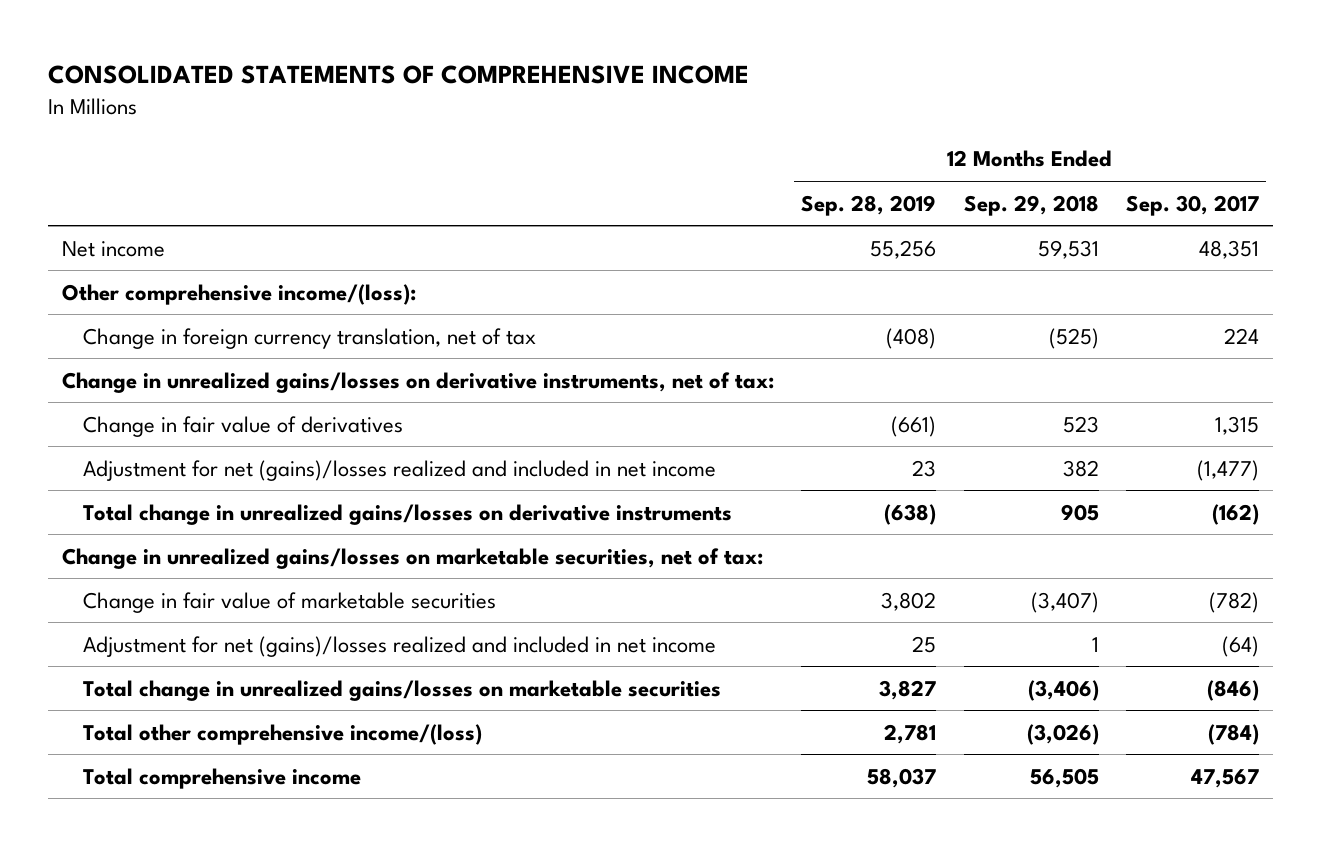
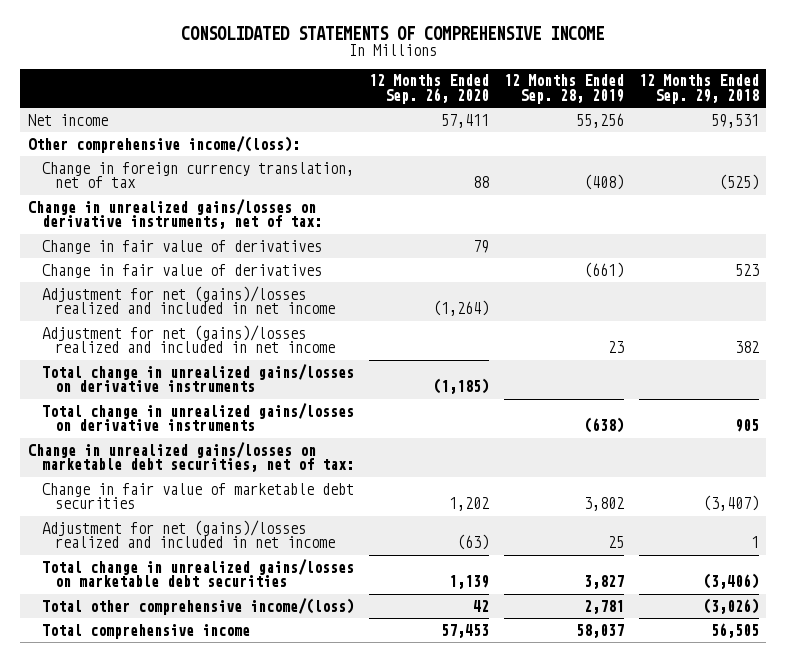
- | 12 Months Ended Sep. 28, 2019 | 12 Months Ended Sep. 29, 2018 | 12 Months Ended Sep. 30, 2017
+ | 12 Months Ended Sep. 26, 2020 | 12 Months Ended Sep. 28, 2019 | 12 Months Ended Sep. 29, 2018
+ Change in fair value of derivatives | 79 | |
+ Adjustment for net (gains)/losses realized and included in net income | (1,264) | |
+ Total change in unrealized gains/losses on derivative instruments | (1,185) | |
- Change in unrealized gains/losses on marketable securities, net of tax:
- Change in fair value of marketable securities | 3,802 | (3,407) | (782)
+ Change in unrealized gains/losses on marketable debt securities, net of tax:
+ Change in fair value of marketable debt securities | 1,202 | 3,802 | (3,407)
- Total change in unrealized gains/losses on marketable securities | 3,827 | (3,406) | (846)
+ Total change in unrealized gains/losses on marketable debt securities | 1,139 | 3,827 | (3,406)

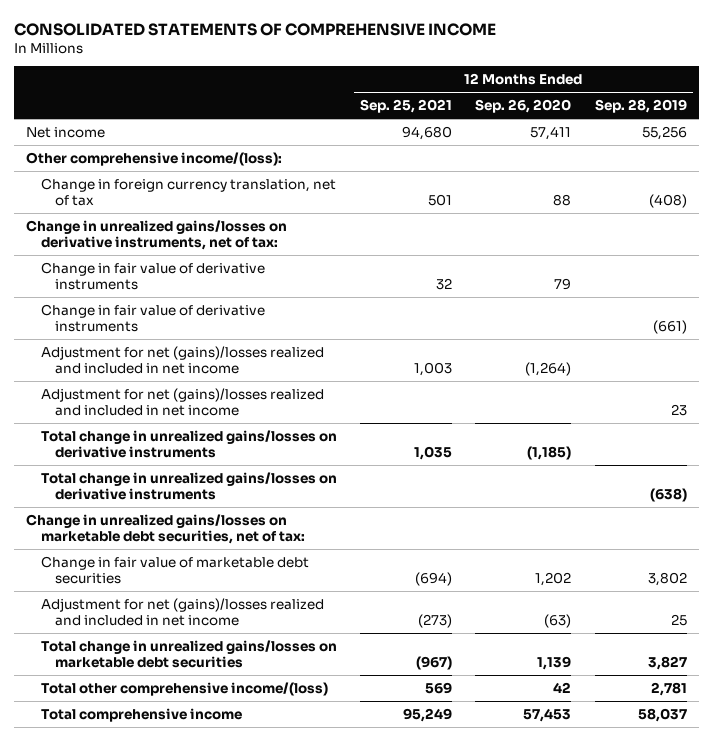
- | 12 Months Ended Sep. 26, 2020 | 12 Months Ended Sep. 28, 2019 | 12 Months Ended Sep. 29, 2018
+ | 12 Months Ended Sep. 25, 2021 | 12 Months Ended Sep. 26, 2020 | 12 Months Ended Sep. 28, 2019
- Change in fair value of derivatives | 79 | |
- Change in fair value of derivatives | | (661) | 523
+ Change in fair value of derivative instruments | 32 | 79 |
+ Change in fair value of derivative instruments | | | (661)

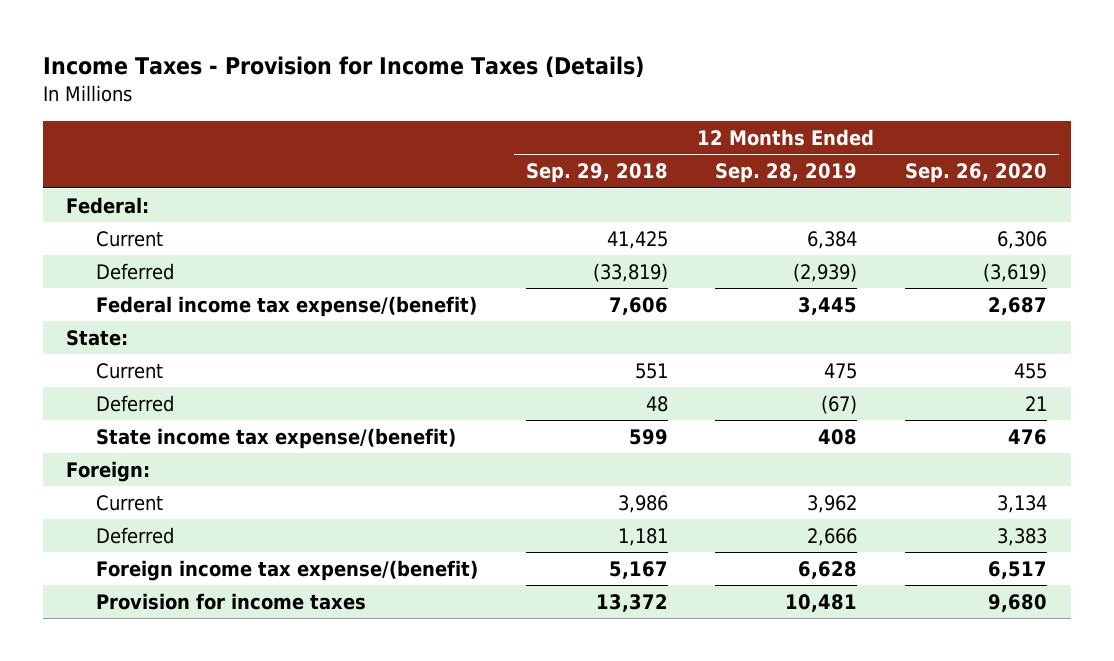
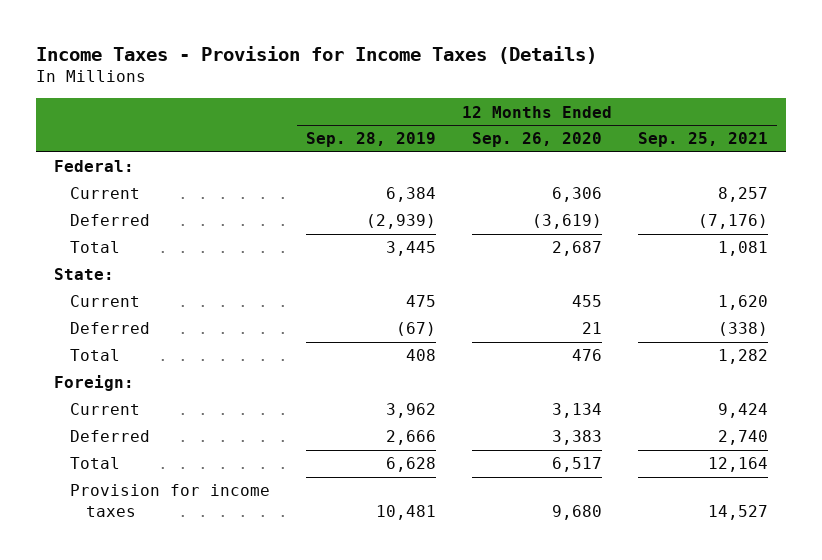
- | 12 Months Ended Sep. 29, 2018 | 12 Months Ended Sep. 28, 2019 | 12 Months Ended Sep. 26, 2020
+ | 12 Months Ended Sep. 28, 2019 | 12 Months Ended Sep. 26, 2020 | 12 Months Ended Sep. 25, 2021
- Federal income tax expense/(benefit) | 7,606 | 3,445 | 2,687
+ Total | 3,445 | 2,687 | 1,081
- State income tax expense/(benefit) | 599 | 408 | 476
+ Total | 408 | 476 | 1,282
- Foreign income tax expense/(benefit) | 5,167 | 6,628 | 6,517
+ Total | 6,628 | 6,517 | 12,164

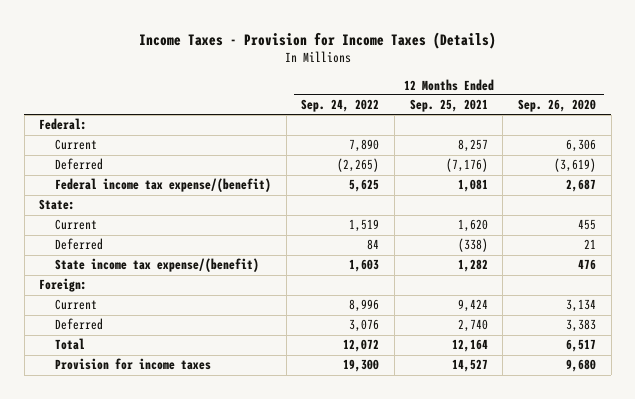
- | 12 Months Ended Sep. 28, 2019 | 12 Months Ended Sep. 26, 2020 | 12 Months Ended Sep. 25, 2021
+ | 12 Months Ended Sep. 24, 2022 | 12 Months Ended Sep. 25, 2021 | 12 Months Ended Sep. 26, 2020
- Total | 3,445 | 2,687 | 1,081
+ Federal income tax expense/(benefit) | 5,625 | 1,081 | 2,687
- Total | 408 | 476 | 1,282
+ State income tax expense/(benefit) | 1,603 | 1,282 | 476

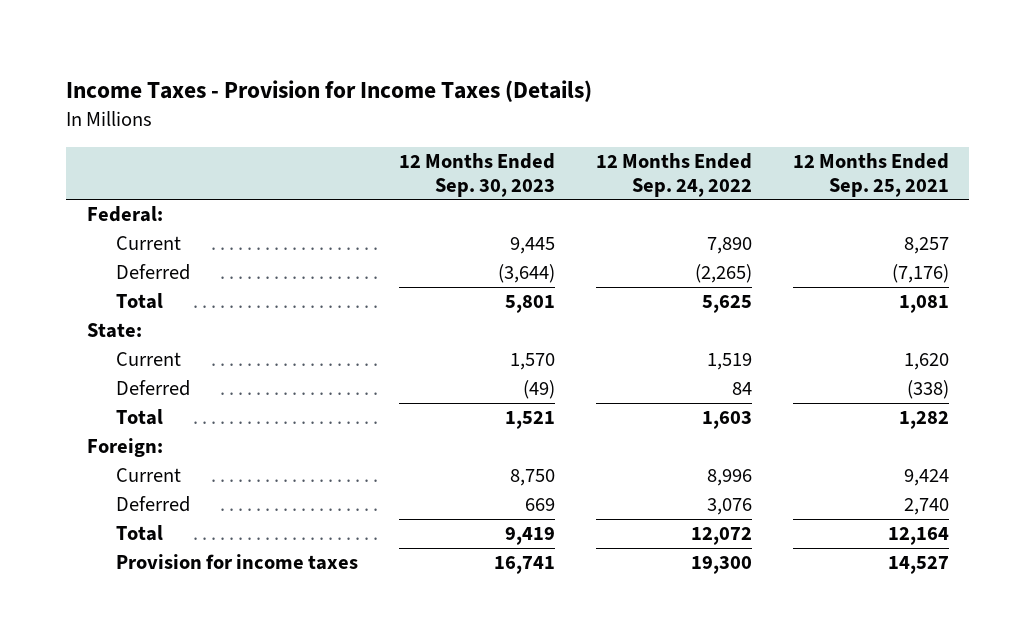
- | 12 Months Ended Sep. 24, 2022 | 12 Months Ended Sep. 25, 2021 | 12 Months Ended Sep. 26, 2020
+ | 12 Months Ended Sep. 30, 2023 | 12 Months Ended Sep. 24, 2022 | 12 Months Ended Sep. 25, 2021
- Federal income tax expense/(benefit) | 5,625 | 1,081 | 2,687
+ Total | 5,801 | 5,625 | 1,081
- State income tax expense/(benefit) | 1,603 | 1,282 | 476
+ Total | 1,521 | 1,603 | 1,282

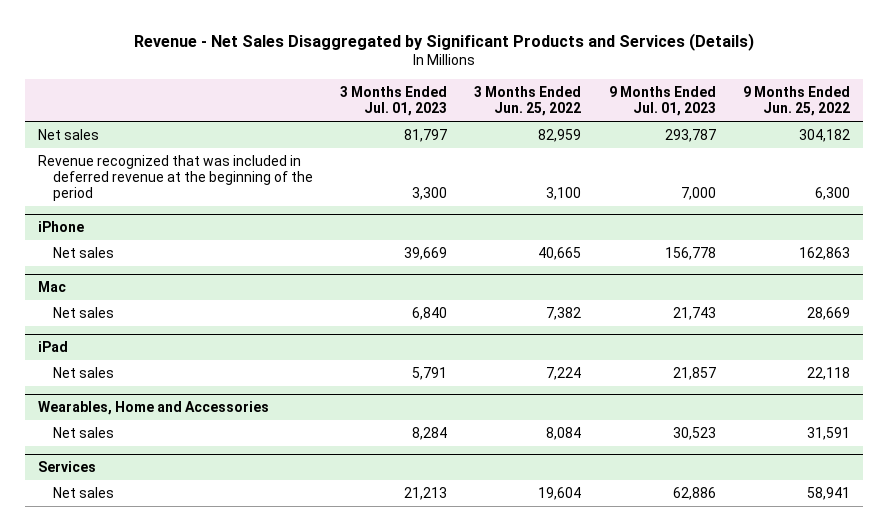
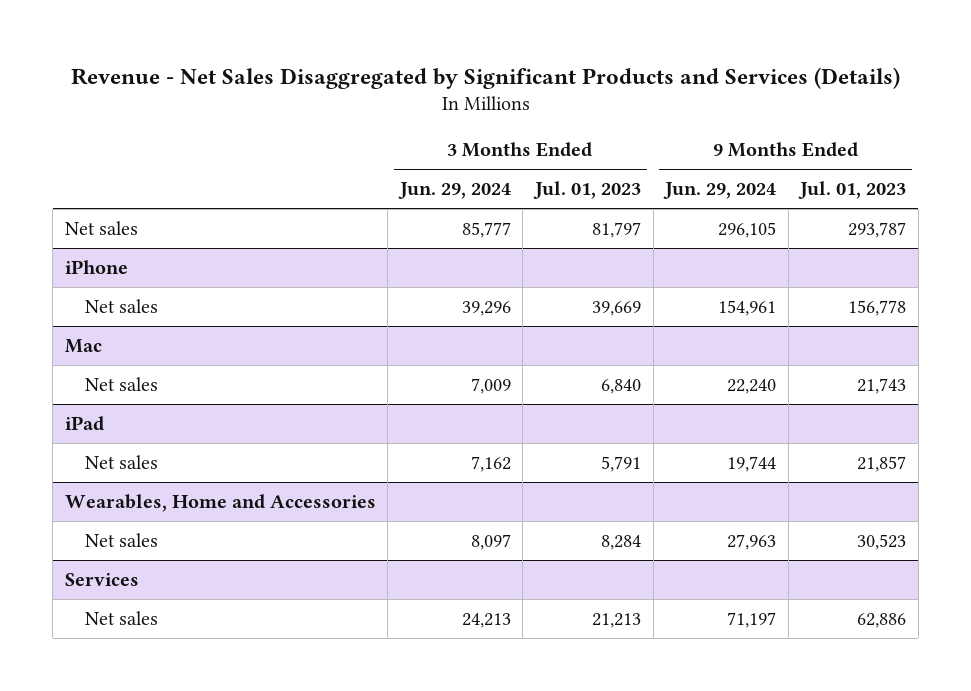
- | 3 Months Ended Jul. 01, 2023 | 3 Months Ended Jun. 25, 2022 | 9 Months Ended Jul. 01, 2023 | 9 Months Ended Jun. 25, 2022
+ | 3 Months Ended Jun. 29, 2024 | 3 Months Ended Jul. 01, 2023 | 9 Months Ended Jun. 29, 2024 | 9 Months Ended Jul. 01, 2023
- Revenue recognized that was included in deferred revenue at the beginning of the period | 3,300 | 3,100 | 7,000 | 6,300

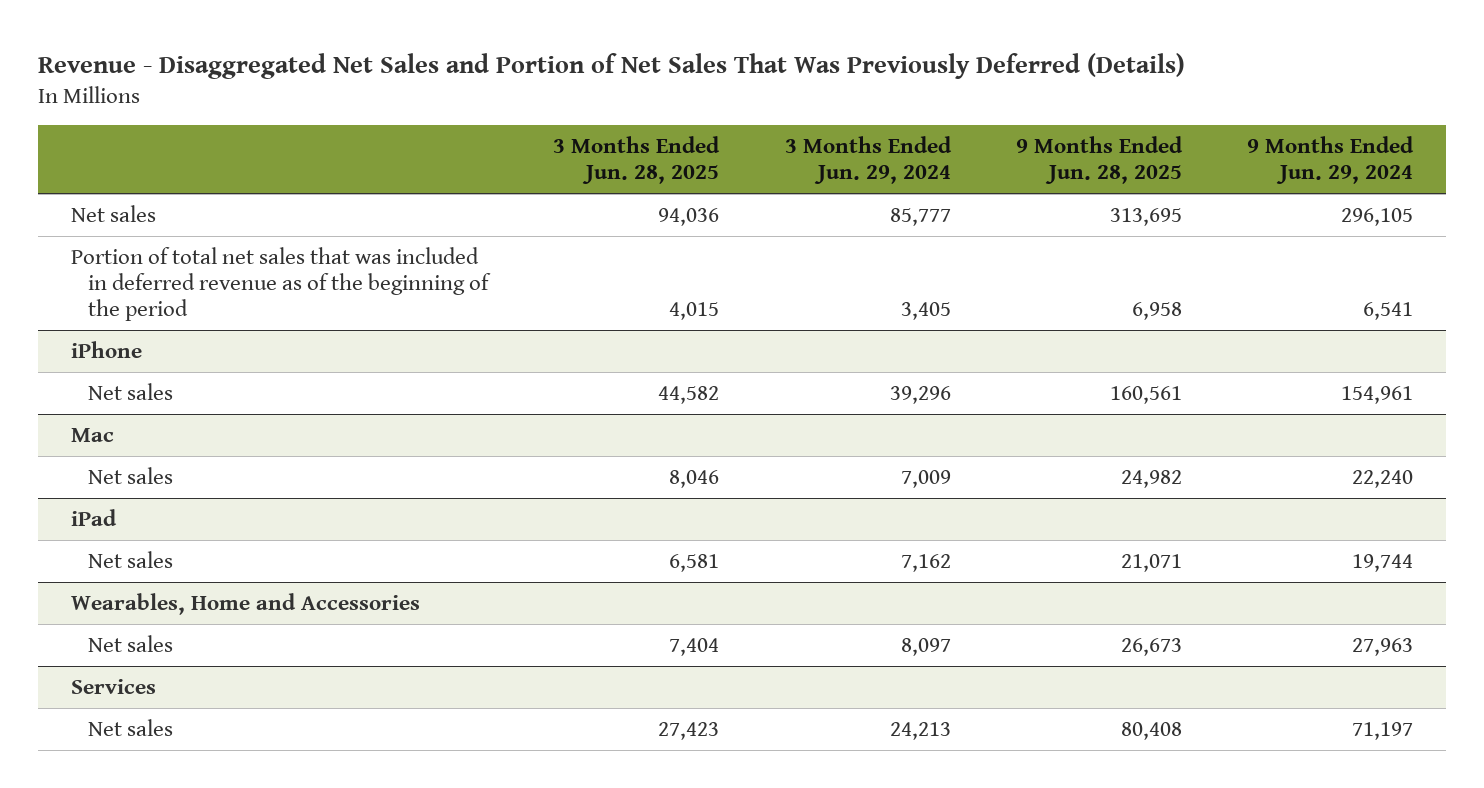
- Revenue - Net Sales Disaggregated by Significant Products and Services (Details)
+ Revenue - Disaggregated Net Sales and Portion of Net Sales That Was Previously Deferred (Details)
- | 3 Months Ended Jun. 29, 2024 | 3 Months Ended Jul. 01, 2023 | 9 Months Ended Jun. 29, 2024 | 9 Months Ended Jul. 01, 2023
+ | 3 Months Ended Jun. 28, 2025 | 3 Months Ended Jun. 29, 2024 | 9 Months Ended Jun. 28, 2025 | 9 Months Ended Jun. 29, 2024
+ Portion of total net sales that was included in deferred revenue as of the beginning of the period | 4,015 | 3,405 | 6,958 | 6,541

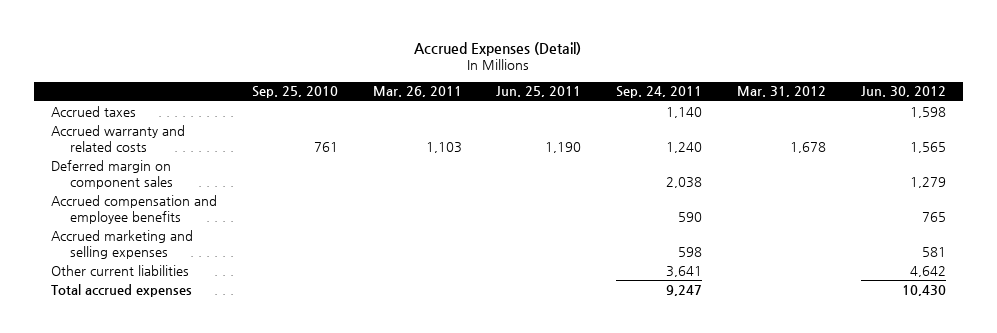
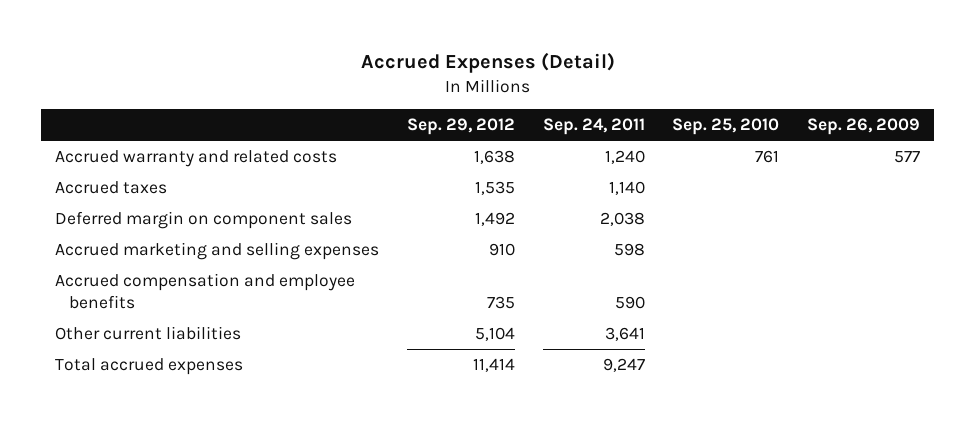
- | Sep. 25, 2010 | Mar. 26, 2011 | Jun. 25, 2011 | Sep. 24, 2011 | Mar. 31, 2012 | Jun. 30, 2012
+ | Sep. 29, 2012 | Sep. 24, 2011 | Sep. 25, 2010 | Sep. 26, 2009
moved down: Accrued taxes | 1,535 | 1,140 | |
moved down: Accrued compensation and employee benefits | 735 | 590 | |

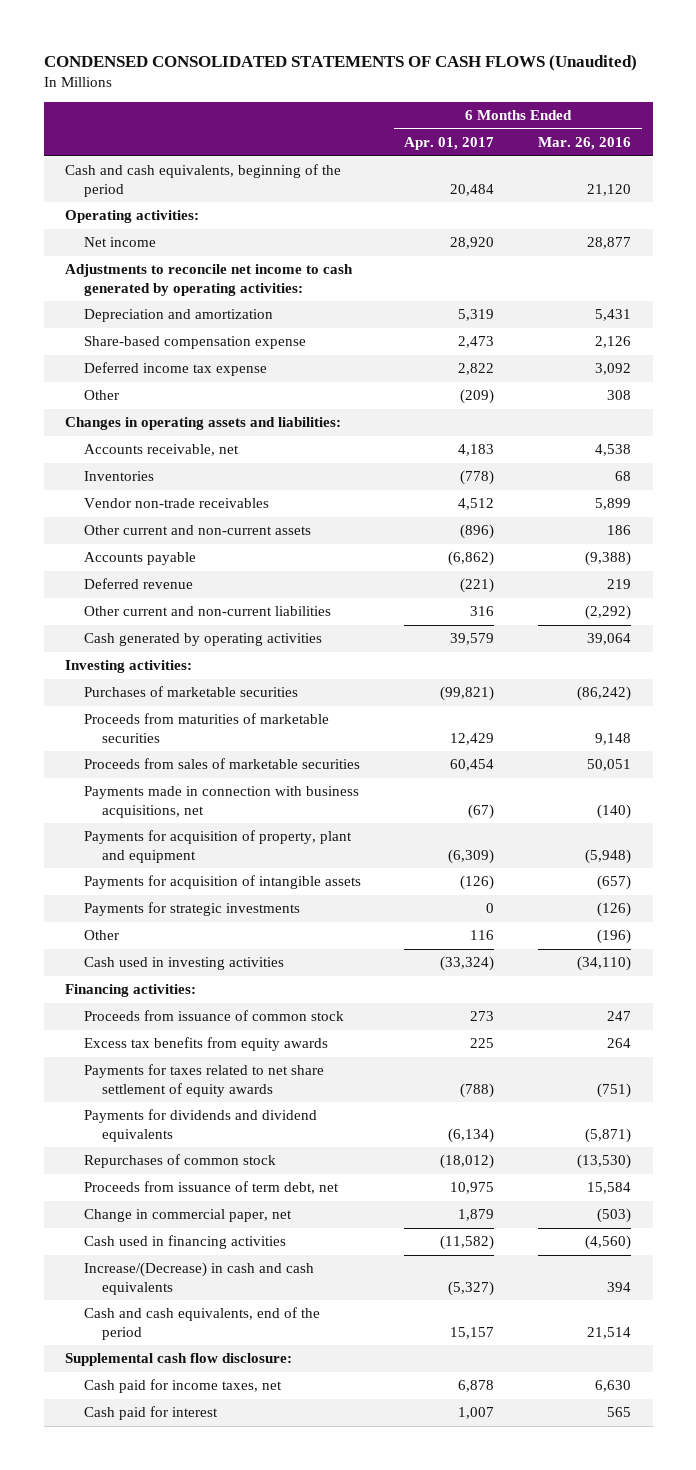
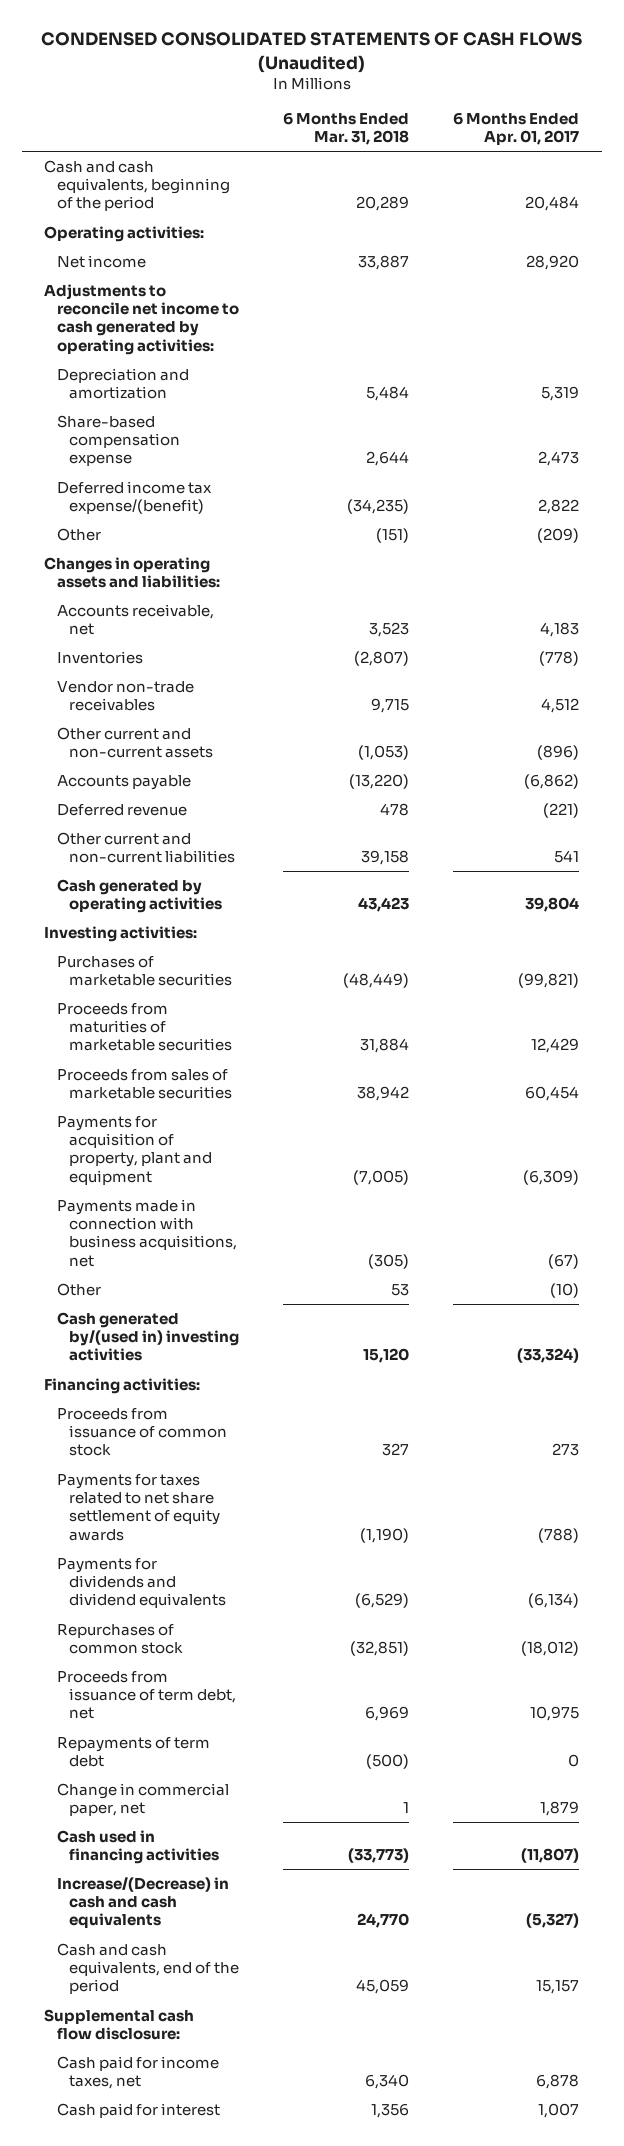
- | 6 Months Ended Apr. 01, 2017 | 6 Months Ended Mar. 26, 2016
+ | 6 Months Ended Mar. 31, 2018 | 6 Months Ended Apr. 01, 2017
- Deferred income tax expense | 2,822 | 3,092
+ Deferred income tax expense/(benefit) | (34,235) | 2,822
- Other current and non-current liabilities | 316 | (2,292)
- Cash generated by operating activities | 39,579 | 39,064
+ Other current and non-current liabilities | 39,158 | 541
+ Cash generated by operating activities | 43,423 | 39,804
- Payments for acquisition of intangible assets | (126) | (657)
- Payments for strategic investments | 0 | (126)
- Other | 116 | (196)
- Cash used in investing activities | (33,324) | (34,110)
moved down: Payments made in connection with business acquisitions, net | (305) | (67)
+ Other | 53 | (10)
+ Cash generated by/(used in) investing activities | 15,120 | (33,324)
- Excess tax benefits from equity awards | 225 | 264
+ Repayments of term debt | (500) | 0
- Cash used in financing activities | (11,582) | (4,560)
+ Cash used in financing activities | (33,773) | (11,807)

